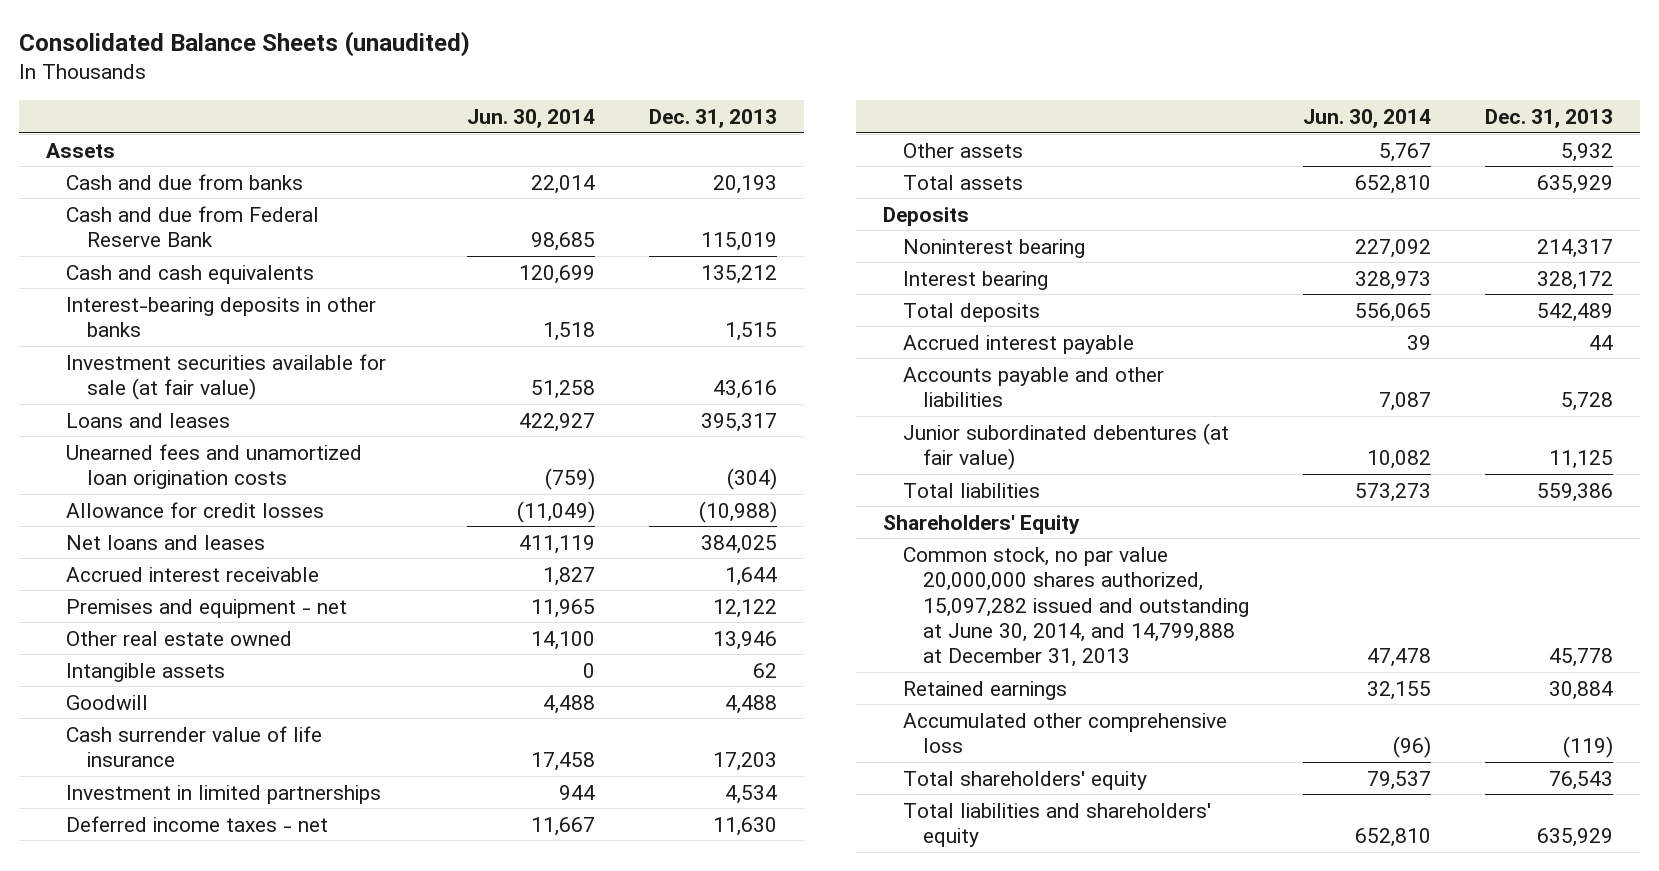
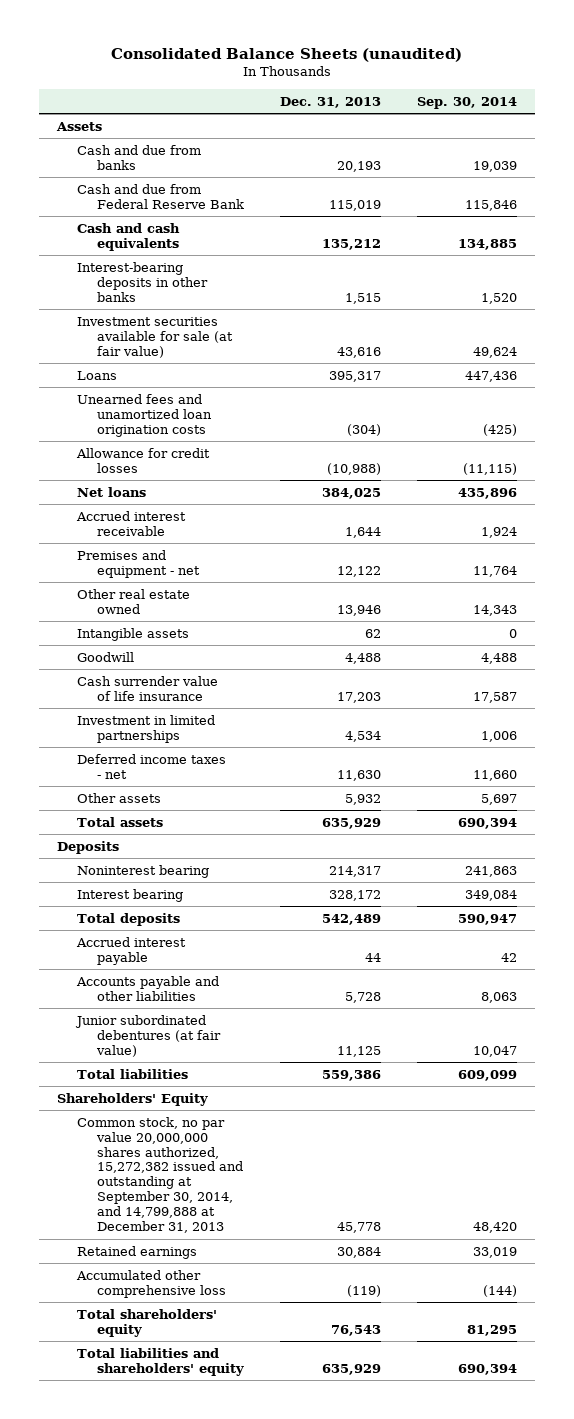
- | Jun. 30, 2014 | Dec. 31, 2013
+ | Dec. 31, 2013 | Sep. 30, 2014
- Loans and leases | 422,927 | 395,317
+ Loans | 395,317 | 447,436
- Net loans and leases | 411,119 | 384,025
+ Net loans | 384,025 | 435,896
- Common stock, no par value 20,000,000 shares authorized, 15,097,282 issued and outstanding at June 30, 2014, and 14,799,888 at December 31, 2013 | 47,478 | 45,778
+ Common stock, no par value 20,000,000 shares authorized, 15,272,382 issued and outstanding at September 30, 2014, and 14,799,888 at December 31, 2013 | 45,778 | 48,420

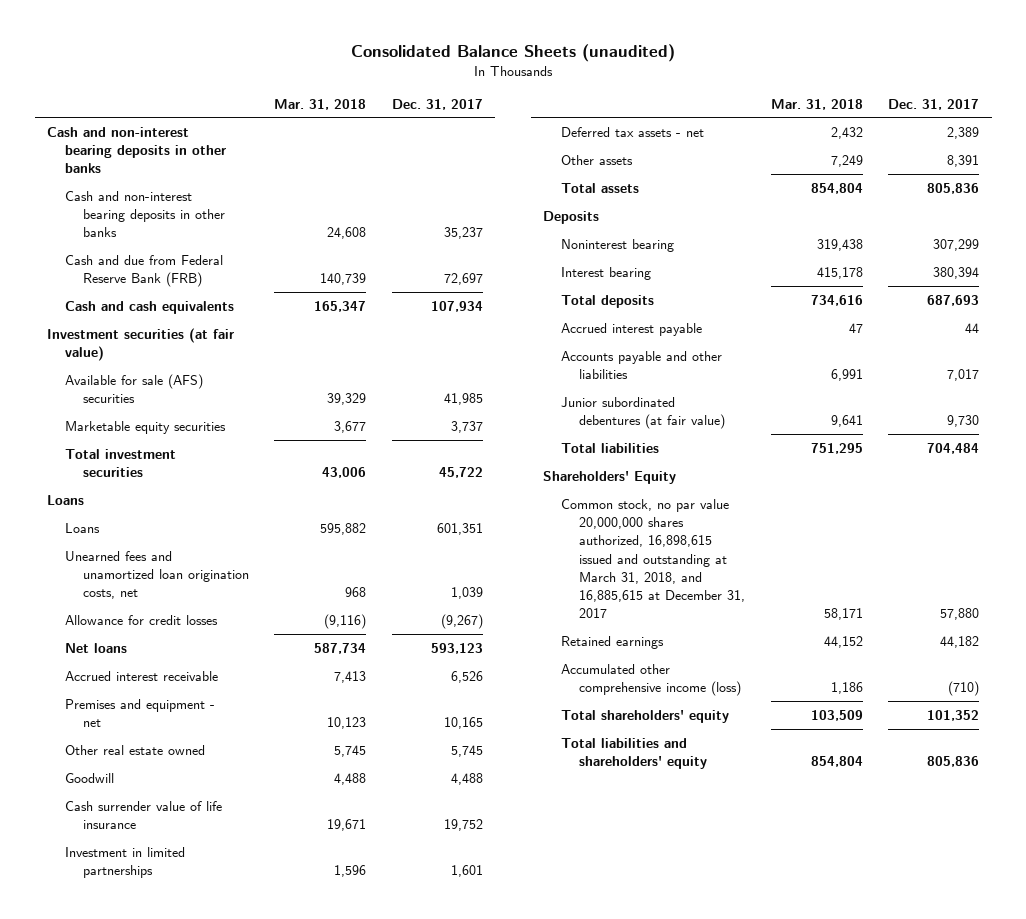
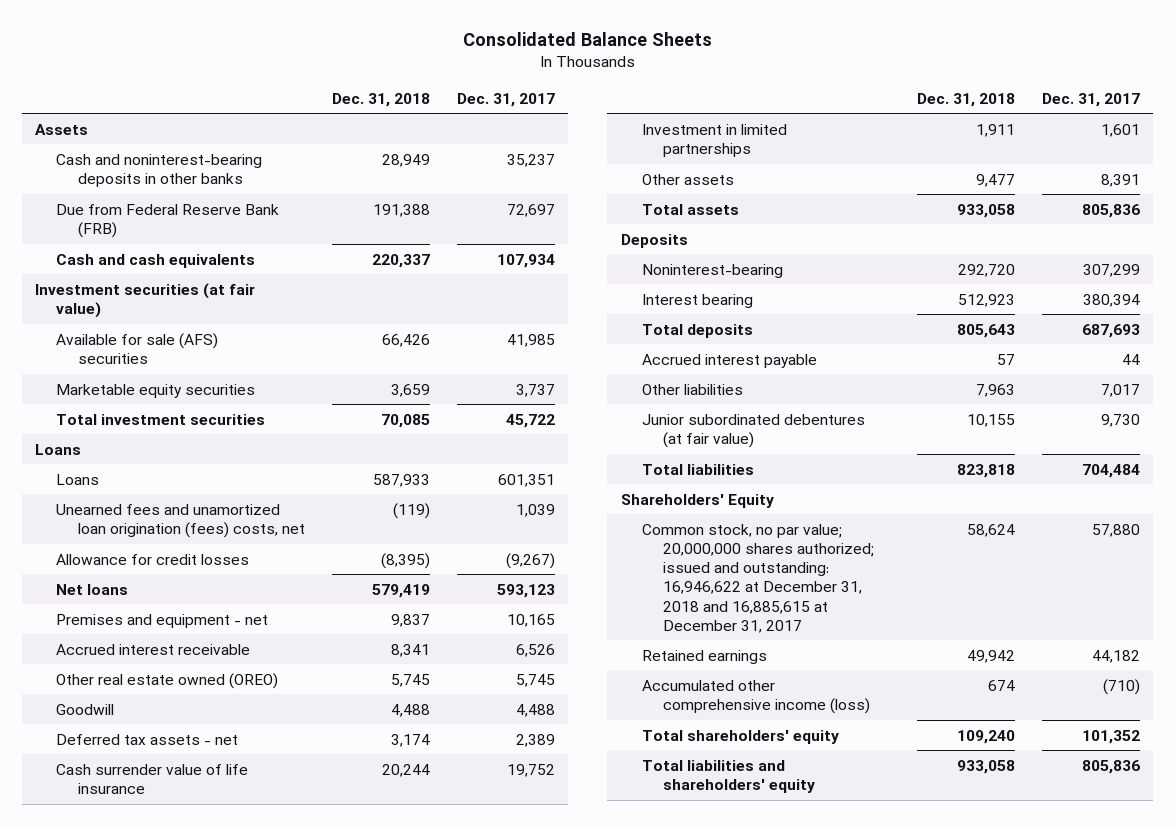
- Consolidated Balance Sheets (unaudited)
+ Consolidated Balance Sheets
- | Mar. 31, 2018 | Dec. 31, 2017
+ | Dec. 31, 2018 | Dec. 31, 2017
- Cash and non-interest bearing deposits in other banks
- Cash and non-interest bearing deposits in other banks | 24,608 | 35,237
- Cash and due from Federal Reserve Bank (FRB) | 140,739 | 72,697
+ Assets
+ Cash and noninterest-bearing deposits in other banks | 28,949 | 35,237
+ Due from Federal Reserve Bank (FRB) | 191,388 | 72,697
- Unearned fees and unamortized loan origination costs, net | 968 | 1,039
+ Unearned fees and unamortized loan origination (fees) costs, net | (119) | 1,039
- Other real estate owned | 5,745 | 5,745
moved down: Accrued interest receivable | 8,341 | 6,526
+ Other real estate owned (OREO) | 5,745 | 5,745
moved up: Deferred tax assets - net | 3,174 | 2,389
- Noninterest bearing | 319,438 | 307,299
+ Noninterest-bearing | 292,720 | 307,299
- Accounts payable and other liabilities | 6,991 | 7,017
+ Other liabilities | 7,963 | 7,017
- Common stock, no par value 20,000,000 shares authorized, 16,898,615 issued and outstanding at March 31, 2018, and 16,885,615 at December 31, 2017 | 58,171 | 57,880
+ Common stock, no par value; 20,000,000 shares authorized; issued and outstanding: 16,946,622 at December 31, 2018 and 16,885,615 at December 31, 2017 | 58,624 | 57,880

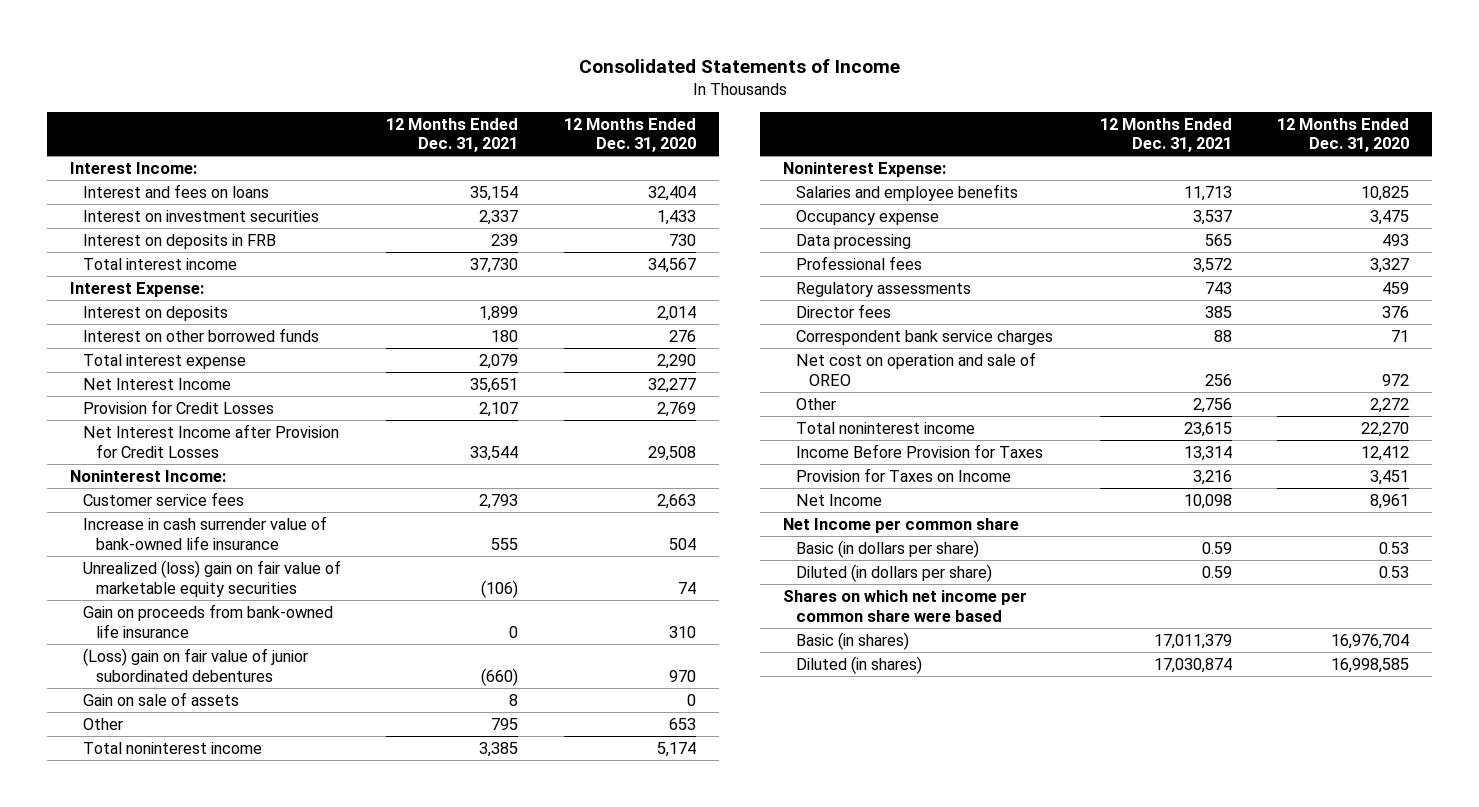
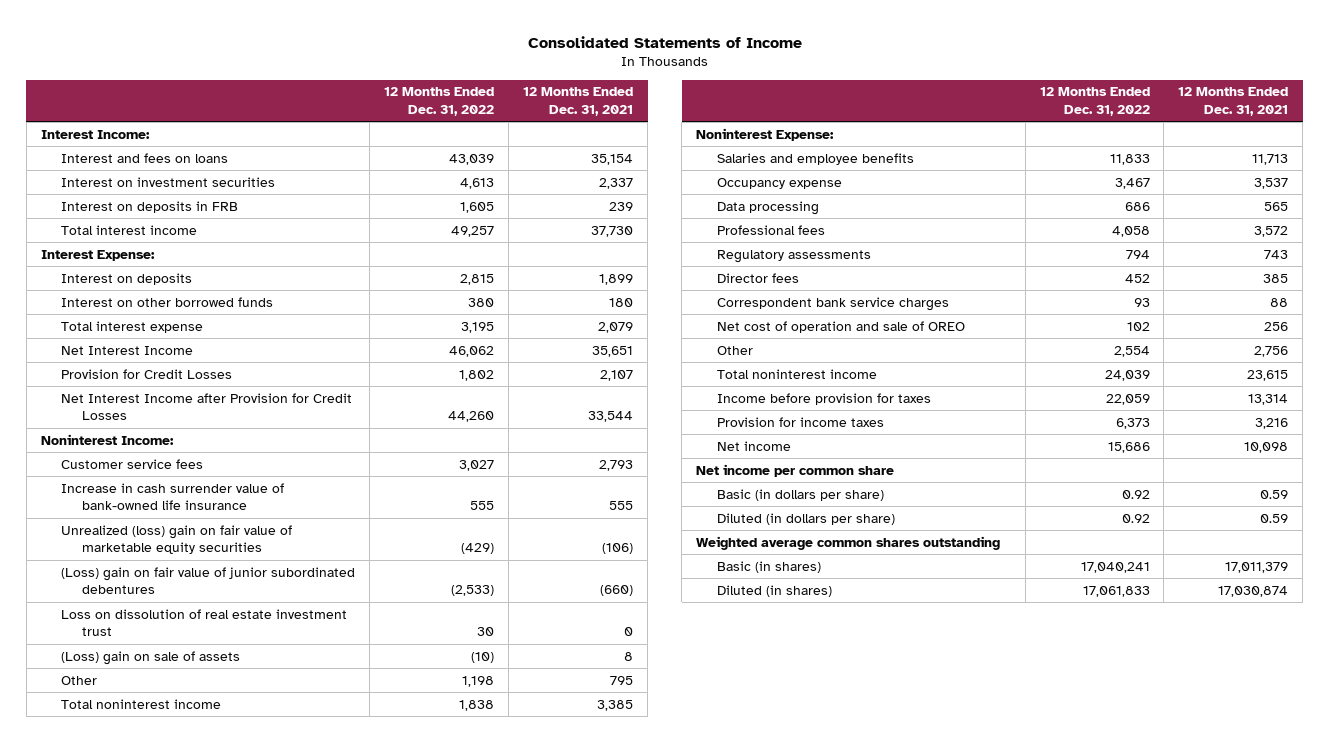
- | 12 Months Ended Dec. 31, 2021 | 12 Months Ended Dec. 31, 2020
+ | 12 Months Ended Dec. 31, 2022 | 12 Months Ended Dec. 31, 2021
- Gain on proceeds from bank-owned life insurance | 0 | 310
- Gain on sale of assets | 8 | 0
+ Loss on dissolution of real estate investment trust | 30 | 0
+ (Loss) gain on sale of assets | (10) | 8
- Net cost on operation and sale of OREO | 256 | 972
+ Net cost of operation and sale of OREO | 102 | 256
- Income Before Provision for Taxes | 13,314 | 12,412
- Provision for Taxes on Income | 3,216 | 3,451
- Net Income | 10,098 | 8,961
- Net Income per common share
+ Income before provision for taxes | 22,059 | 13,314
+ Provision for income taxes | 6,373 | 3,216
+ Net income | 15,686 | 10,098
+ Net income per common share
- Shares on which net income per common share were based
+ Weighted average common shares outstanding

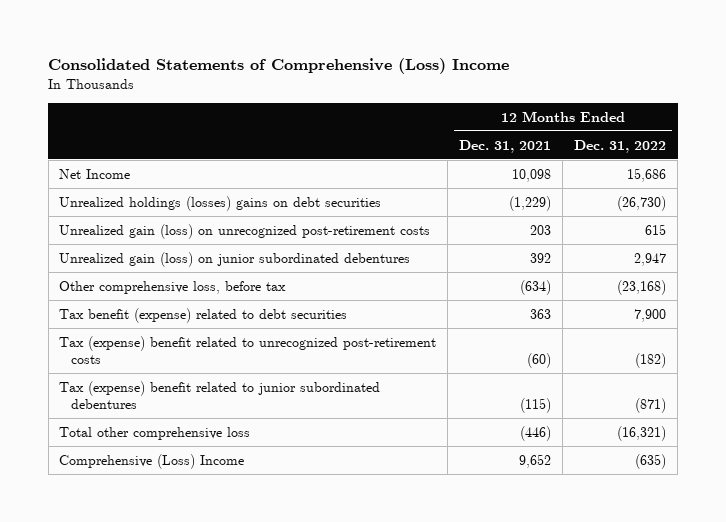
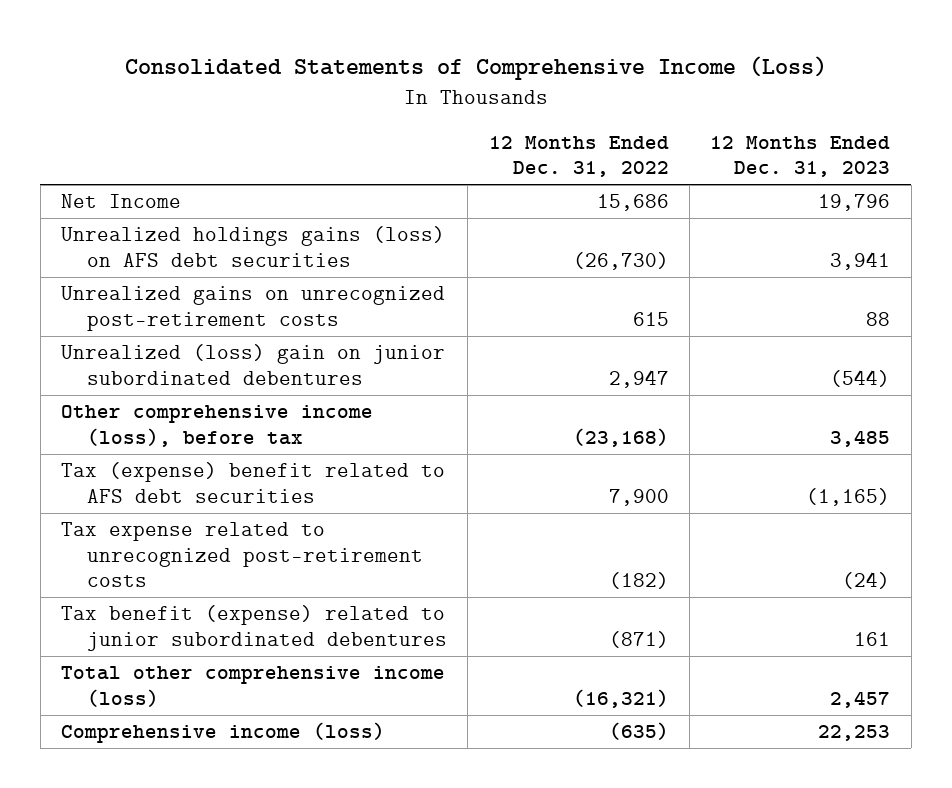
- Consolidated Statements of Comprehensive (Loss) Income
+ Consolidated Statements of Comprehensive Income (Loss)
- | 12 Months Ended Dec. 31, 2021 | 12 Months Ended Dec. 31, 2022
+ | 12 Months Ended Dec. 31, 2022 | 12 Months Ended Dec. 31, 2023
- Unrealized holdings (losses) gains on debt securities | (1,229) | (26,730)
- Unrealized gain (loss) on unrecognized post-retirement costs | 203 | 615
- Unrealized gain (loss) on junior subordinated debentures | 392 | 2,947
- Other comprehensive loss, before tax | (634) | (23,168)
- Tax benefit (expense) related to debt securities | 363 | 7,900
- Tax (expense) benefit related to unrecognized post-retirement costs | (60) | (182)
- Tax (expense) benefit related to junior subordinated debentures | (115) | (871)
- Total other comprehensive loss | (446) | (16,321)
- Comprehensive (Loss) Income | 9,652 | (635)
+ Unrealized holdings gains (loss) on AFS debt securities | (26,730) | 3,941
+ Unrealized gains on unrecognized post-retirement costs | 615 | 88
+ Unrealized (loss) gain on junior subordinated debentures | 2,947 | (544)
+ Other comprehensive income (loss), before tax | (23,168) | 3,485
+ Tax (expense) benefit related to AFS debt securities | 7,900 | (1,165)
+ Tax expense related to unrecognized post-retirement costs | (182) | (24)
+ Tax benefit (expense) related to junior subordinated debentures | (871) | 161
+ Total other comprehensive income (loss) | (16,321) | 2,457
+ Comprehensive income (loss) | (635) | 22,253

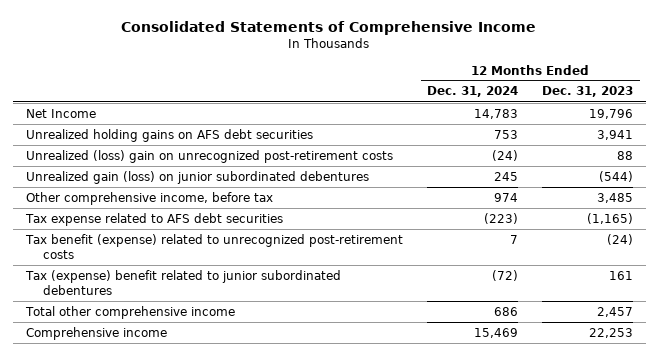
- Consolidated Statements of Comprehensive Income (Loss)
+ Consolidated Statements of Comprehensive Income
- | 12 Months Ended Dec. 31, 2022 | 12 Months Ended Dec. 31, 2023
+ | 12 Months Ended Dec. 31, 2024 | 12 Months Ended Dec. 31, 2023
- Unrealized holdings gains (loss) on AFS debt securities | (26,730) | 3,941
- Unrealized gains on unrecognized post-retirement costs | 615 | 88
- Unrealized (loss) gain on junior subordinated debentures | 2,947 | (544)
- Other comprehensive income (loss), before tax | (23,168) | 3,485
- Tax (expense) benefit related to AFS debt securities | 7,900 | (1,165)
- Tax expense related to unrecognized post-retirement costs | (182) | (24)
- Tax benefit (expense) related to junior subordinated debentures | (871) | 161
- Total other comprehensive income (loss) | (16,321) | 2,457
- Comprehensive income (loss) | (635) | 22,253
+ Unrealized holding gains on AFS debt securities | 753 | 3,941
+ Unrealized (loss) gain on unrecognized post-retirement costs | (24) | 88
+ Unrealized gain (loss) on junior subordinated debentures | 245 | (544)
+ Other comprehensive income, before tax | 974 | 3,485
+ Tax expense related to AFS debt securities | (223) | (1,165)
+ Tax benefit (expense) related to unrecognized post-retirement costs | 7 | (24)
+ Tax (expense) benefit related to junior subordinated debentures | (72) | 161
+ Total other comprehensive income | 686 | 2,457
+ Comprehensive income | 15,469 | 22,253

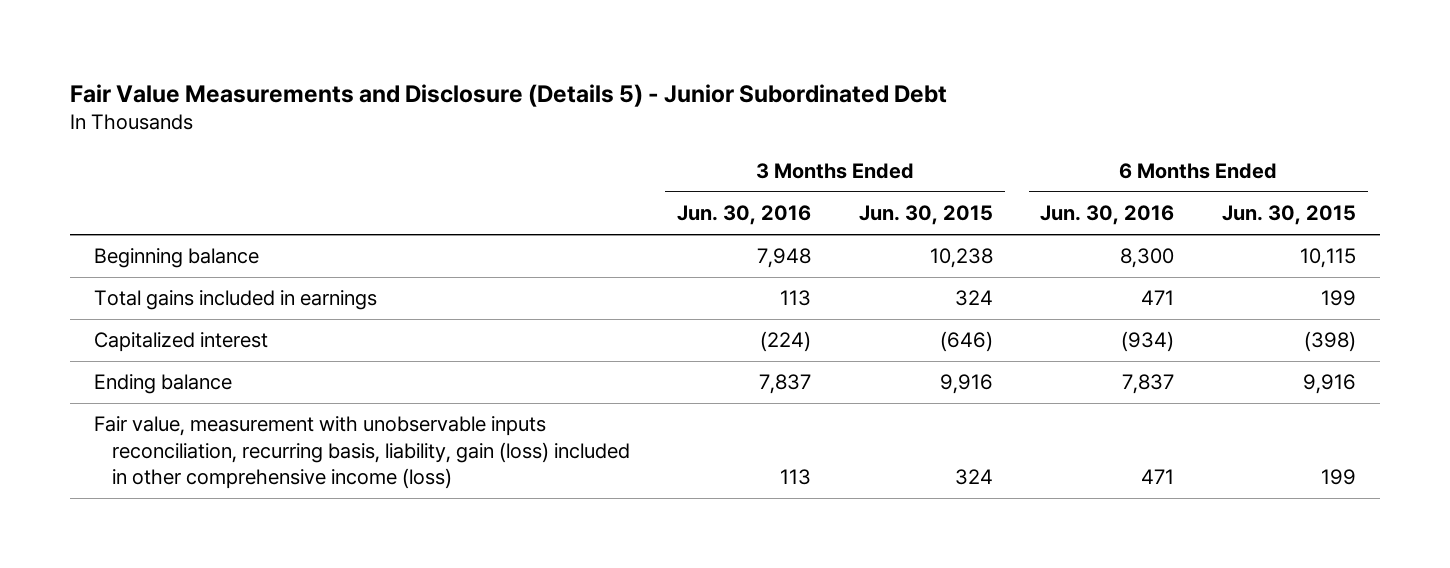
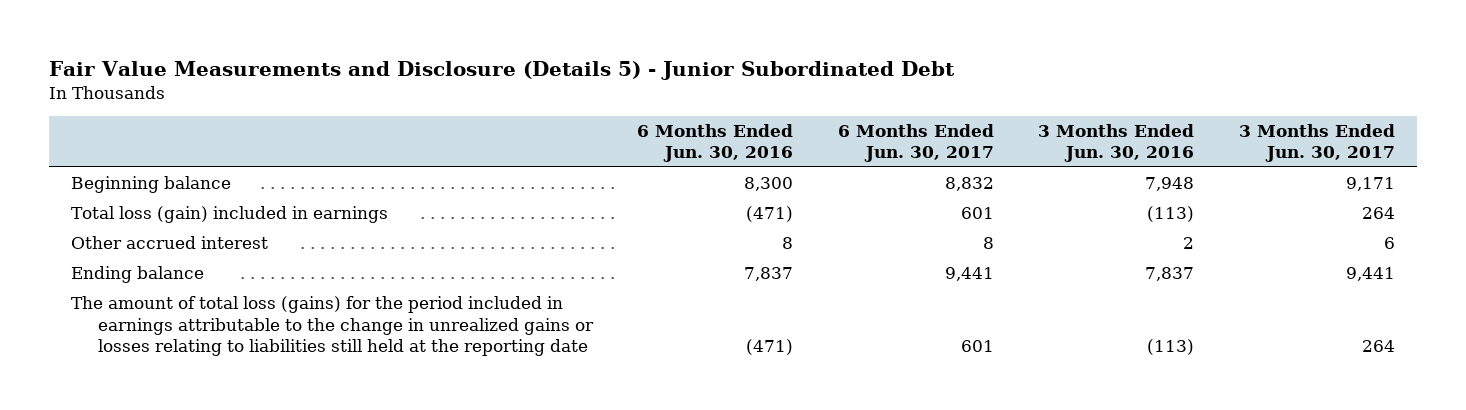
- | 3 Months Ended Jun. 30, 2016 | 3 Months Ended Jun. 30, 2015 | 6 Months Ended Jun. 30, 2016 | 6 Months Ended Jun. 30, 2015
+ | 6 Months Ended Jun. 30, 2016 | 6 Months Ended Jun. 30, 2017 | 3 Months Ended Jun. 30, 2016 | 3 Months Ended Jun. 30, 2017
- Total gains included in earnings | 113 | 324 | 471 | 199
- Capitalized interest | (224) | (646) | (934) | (398)
+ Total loss (gain) included in earnings | (471) | 601 | (113) | 264
+ Other accrued interest | 8 | 8 | 2 | 6
- Fair value, measurement with unobservable inputs reconciliation, recurring basis, liability, gain (loss) included in other comprehensive income (loss) | 113 | 324 | 471 | 199
+ The amount of total loss (gains) for the period included in earnings attributable to the change in unrealized gains or losses relating to liabilities still held at the reporting date | (471) | 601 | (113) | 264

